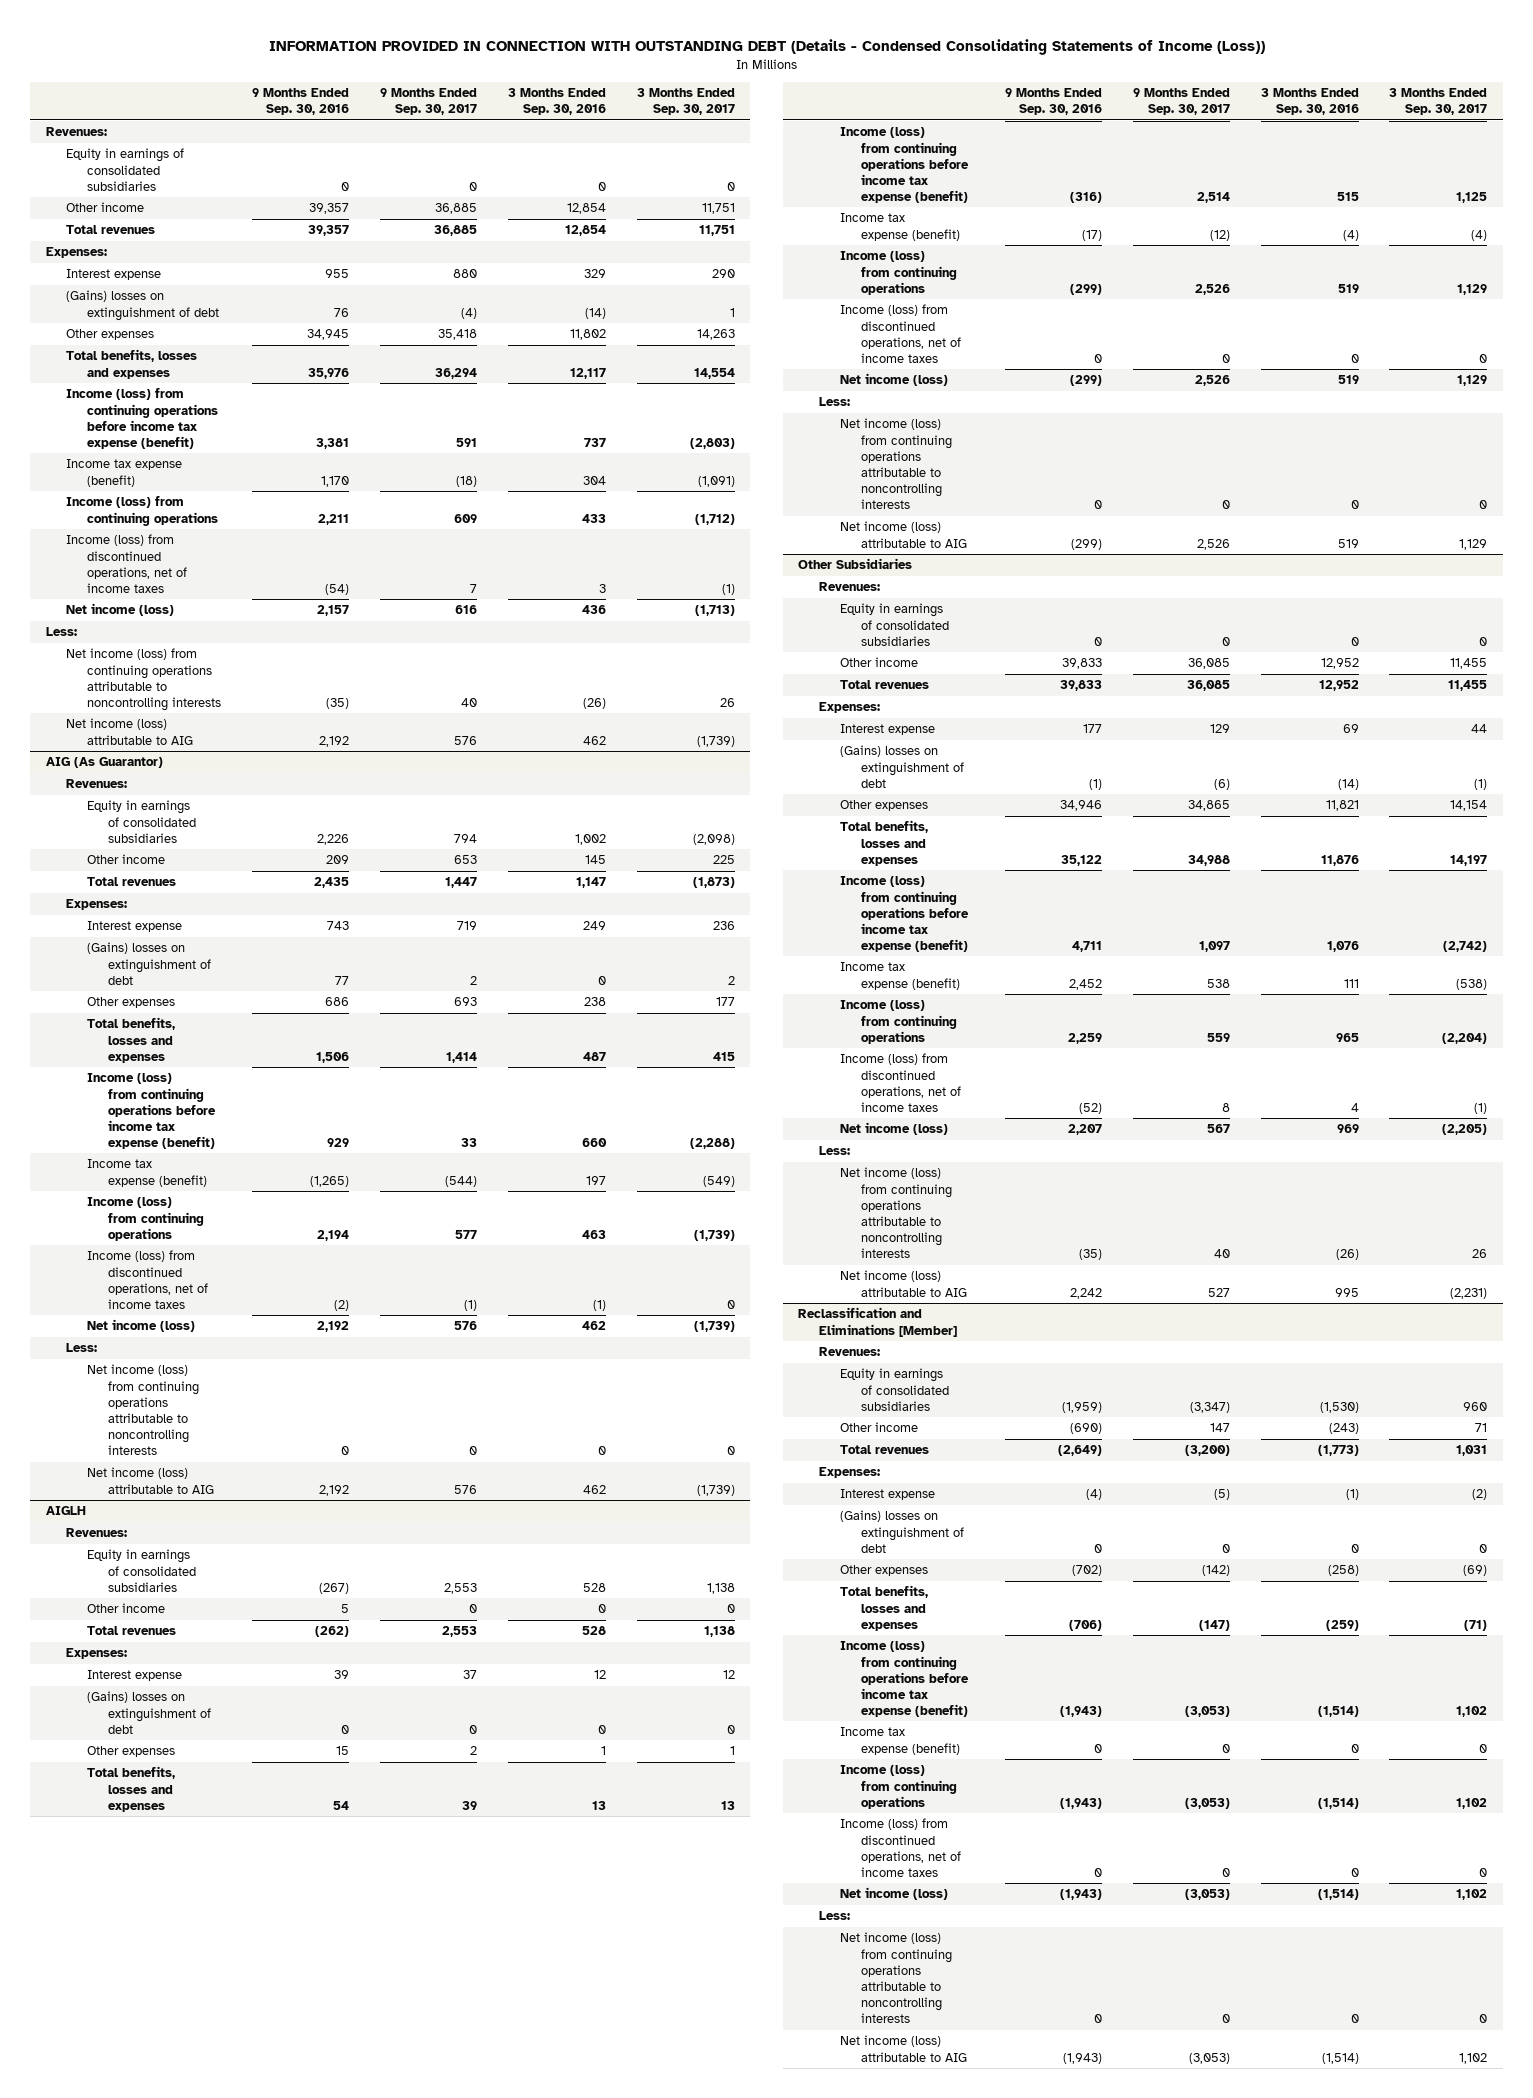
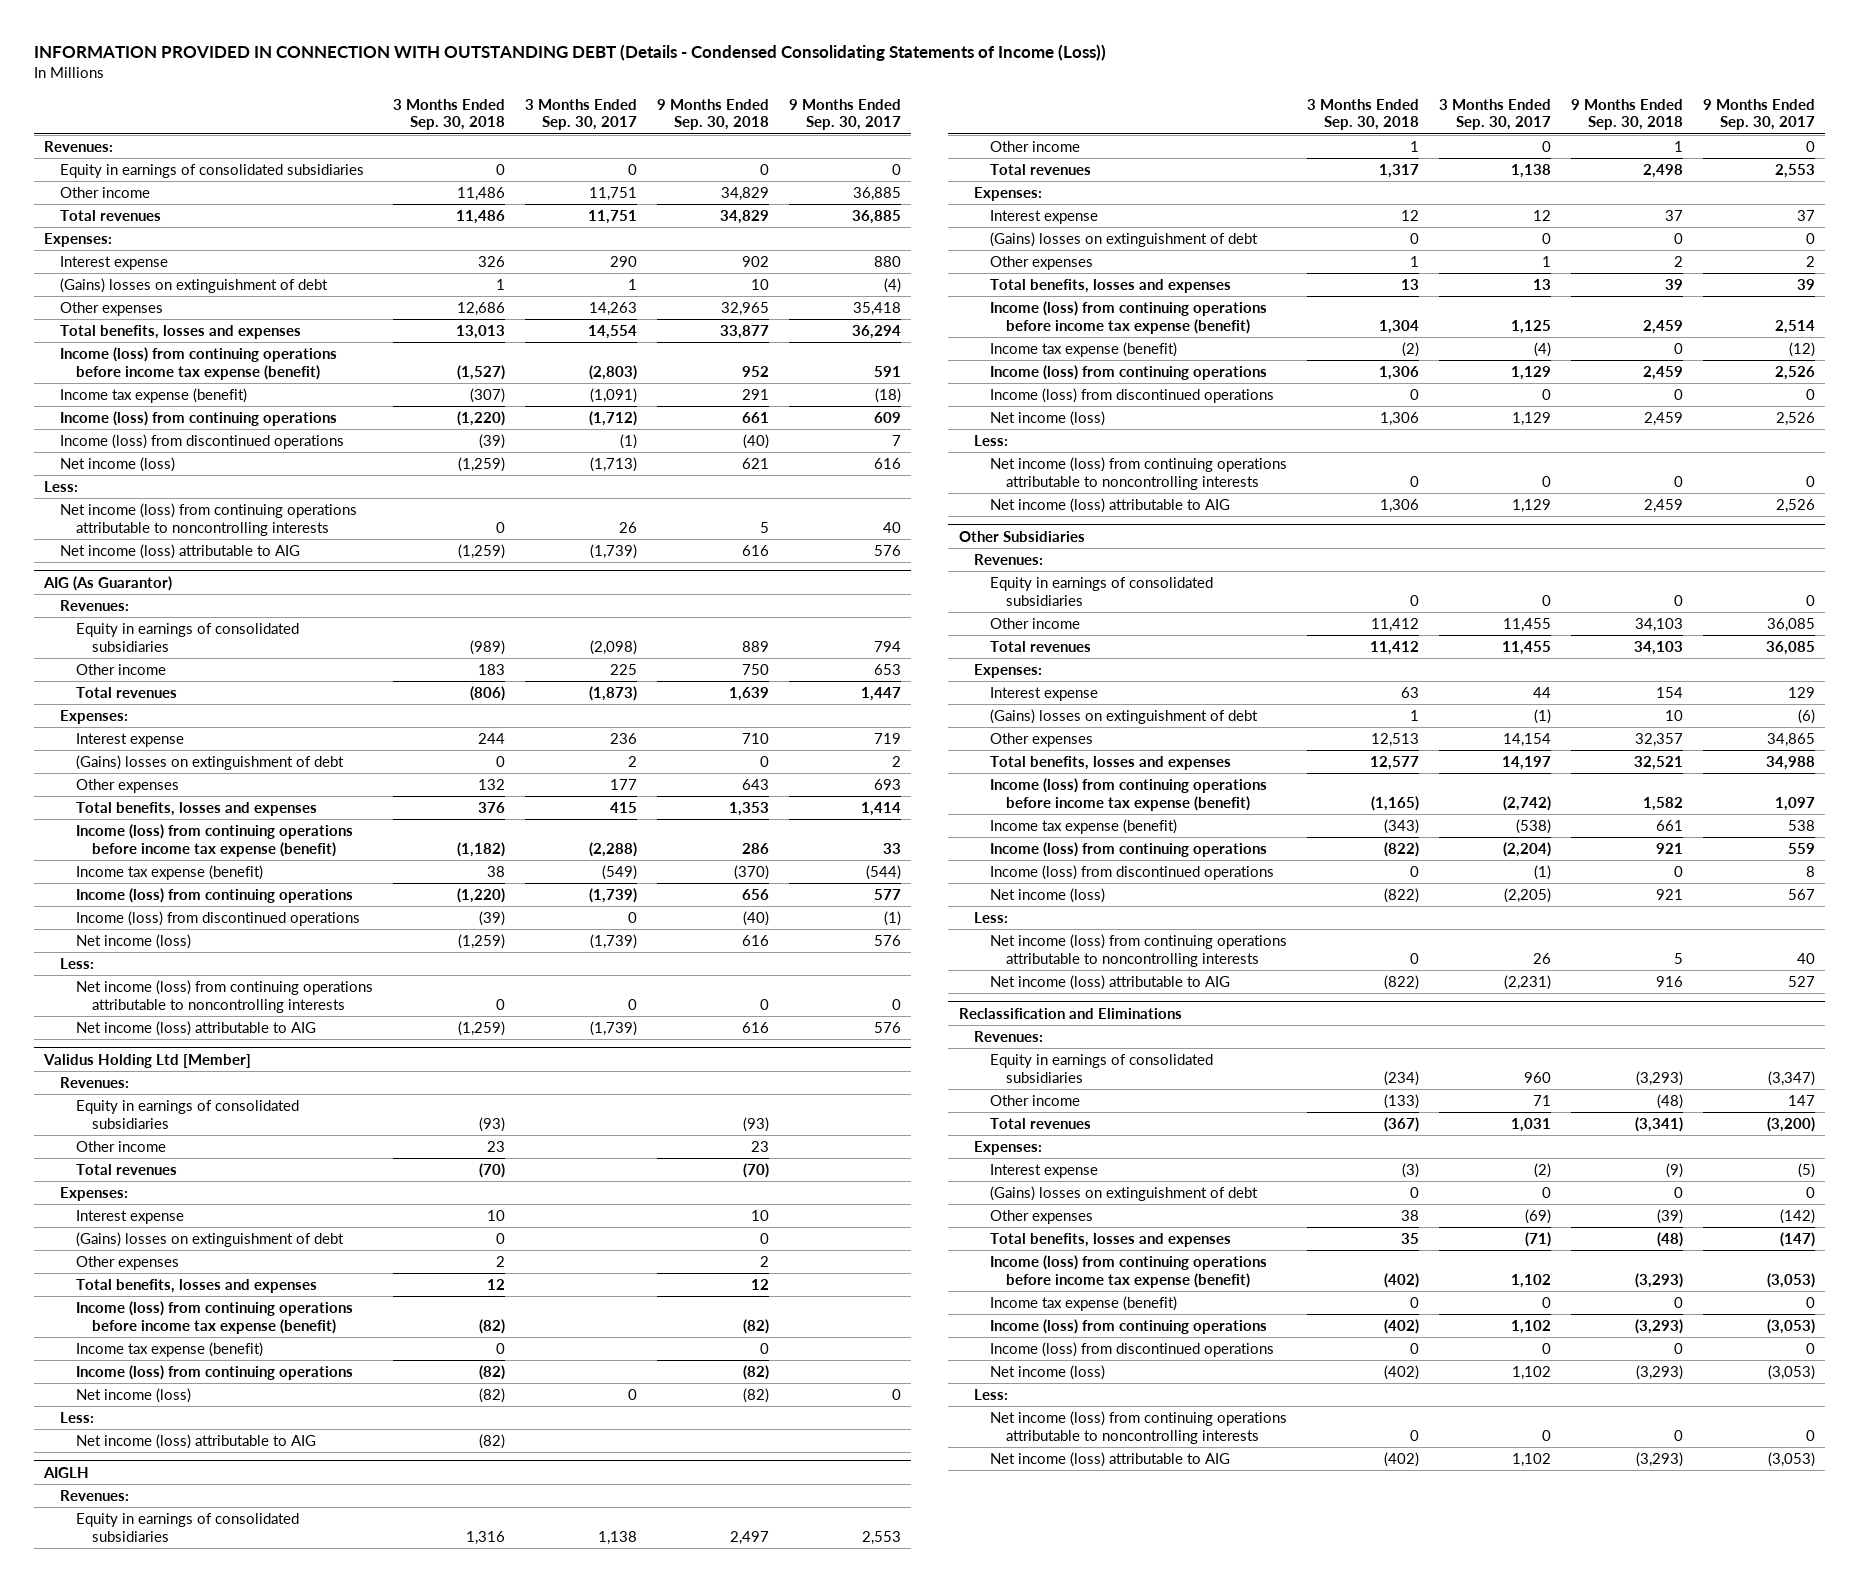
- | 9 Months Ended Sep. 30, 2016 | 9 Months Ended Sep. 30, 2017 | 3 Months Ended Sep. 30, 2016 | 3 Months Ended Sep. 30, 2017
+ | 3 Months Ended Sep. 30, 2018 | 3 Months Ended Sep. 30, 2017 | 9 Months Ended Sep. 30, 2018 | 9 Months Ended Sep. 30, 2017
- Income (loss) from discontinued operations, net of income taxes | (54) | 7 | 3 | (1)
+ Income (loss) from discontinued operations | (39) | (1) | (40) | 7
@ AIG (As Guarantor)
- Income (loss) from discontinued operations, net of income taxes | (2) | (1) | (1) | 0
+ Income (loss) from discontinued operations | (39) | 0 | (40) | (1)
+ Validus Holding Ltd [Member]
+ Revenues:
+ Equity in earnings of consolidated subsidiaries | (93) | | (93) |
+ Other income | 23 | | 23 |
+ Total revenues | (70) | | (70) |
+ Expenses:
+ Interest expense | 10 | | 10 |
+ (Gains) losses on extinguishment of debt | 0 | | 0 |
+ Other expenses | 2 | | 2 |
+ Total benefits, losses and expenses | 12 | | 12 |
+ Income (loss) from continuing operations before income tax expense (benefit) | (82) | | (82) |
+ Income tax expense (benefit) | 0 | | 0 |
+ Income (loss) from continuing operations | (82) | | (82) |
+ Net income (loss) | (82) | 0 | (82) | 0
+ Less:
+ Net income (loss) attributable to AIG | (82) | | |
@ AIGLH
- Income (loss) from discontinued operations, net of income taxes | 0 | 0 | 0 | 0
+ Income (loss) from discontinued operations | 0 | 0 | 0 | 0
@ Other Subsidiaries
- Income (loss) from discontinued operations, net of income taxes | (52) | 8 | 4 | (1)
+ Income (loss) from discontinued operations | 0 | (1) | 0 | 8
- Reclassification and Eliminations [Member]
+ Reclassification and Eliminations
- Income (loss) from discontinued operations, net of income taxes | 0 | 0 | 0 | 0
+ Income (loss) from discontinued operations | 0 | 0 | 0 | 0

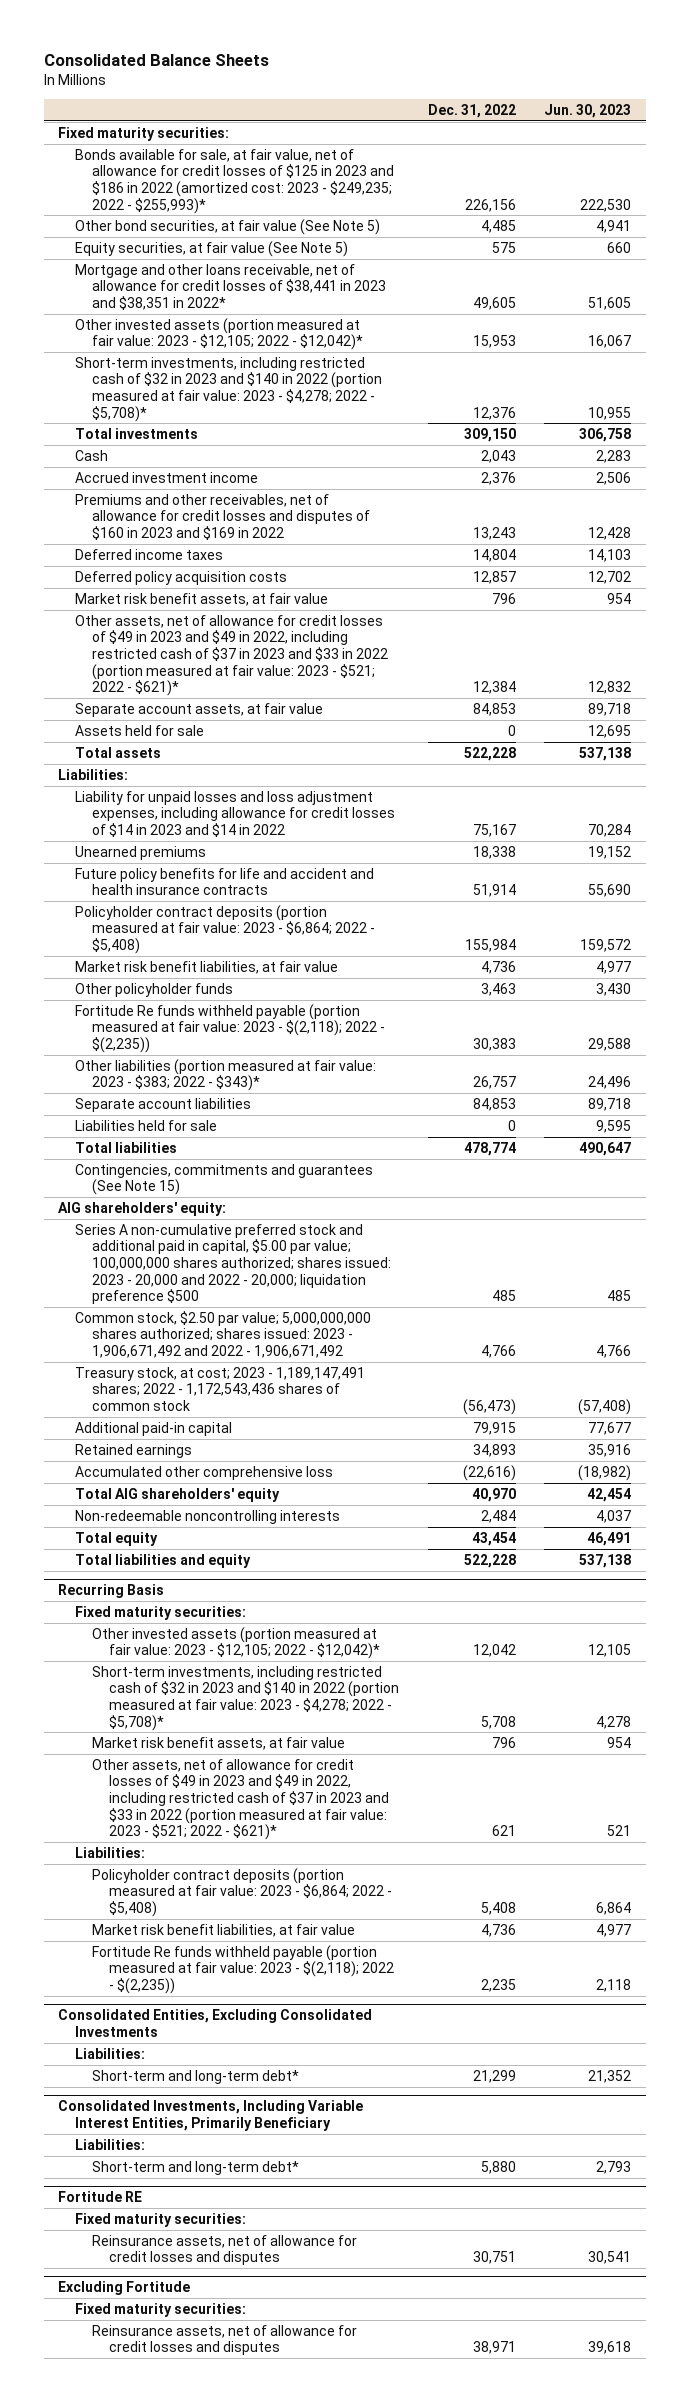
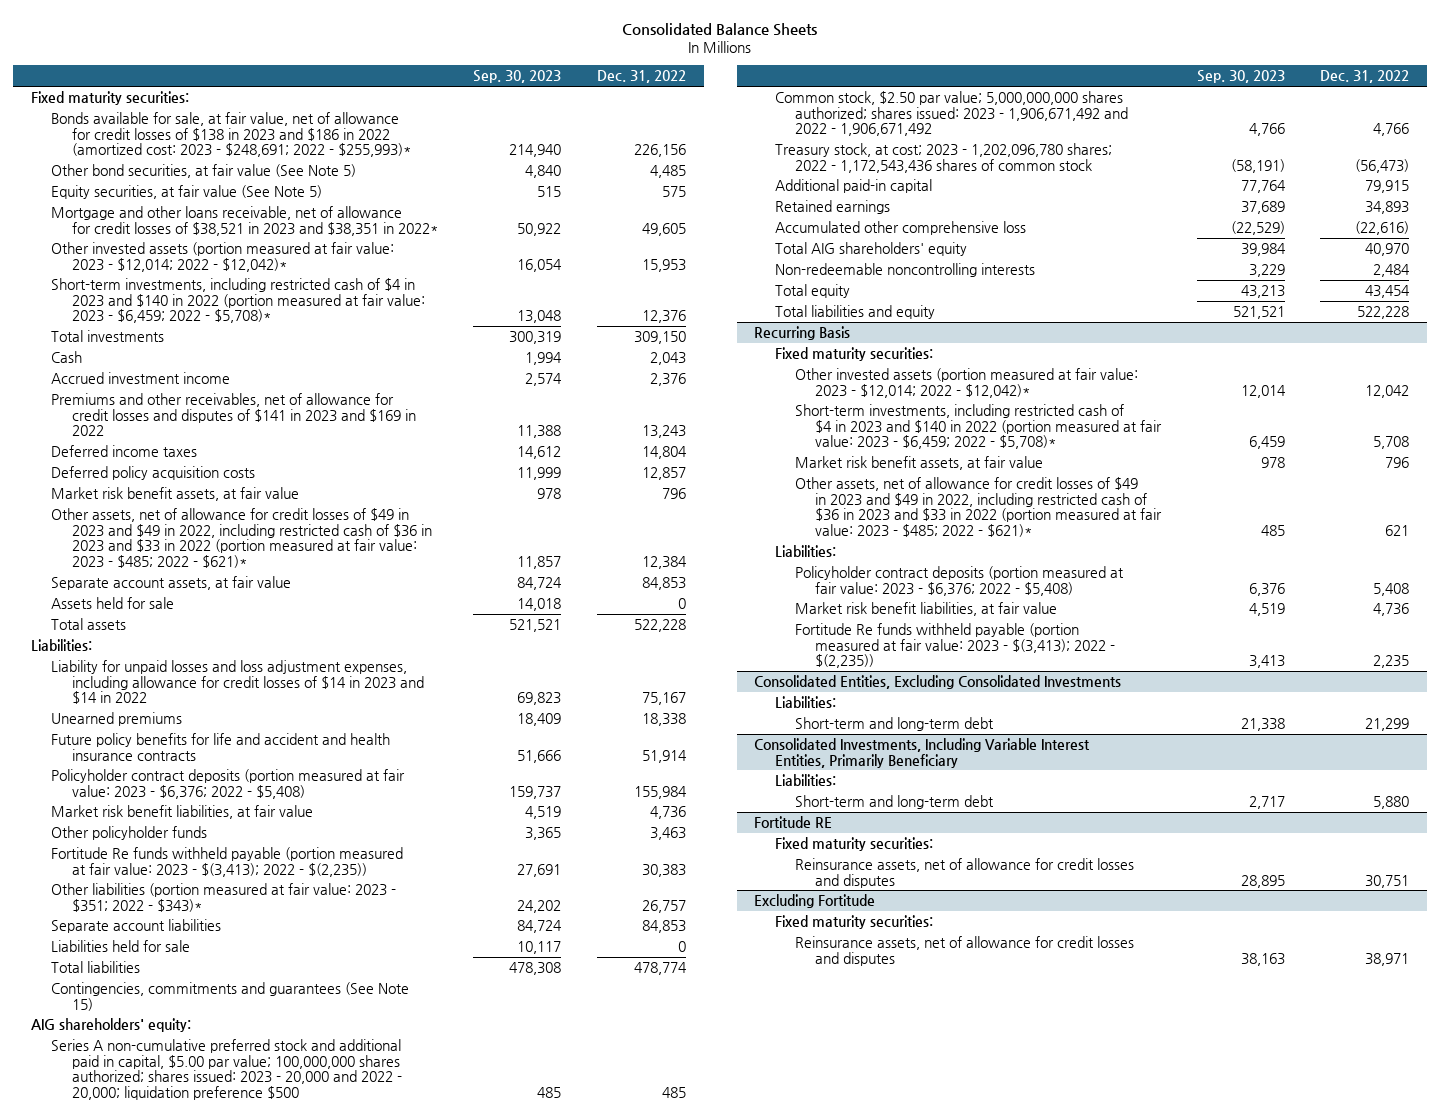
- | Dec. 31, 2022 | Jun. 30, 2023
+ | Sep. 30, 2023 | Dec. 31, 2022
- Bonds available for sale, at fair value, net of allowance for credit losses of $125 in 2023 and $186 in 2022 (amortized cost: 2023 - $249,235; 2022 - $255,993)* | 226,156 | 222,530
+ Bonds available for sale, at fair value, net of allowance for credit losses of $138 in 2023 and $186 in 2022 (amortized cost: 2023 - $248,691; 2022 - $255,993)* | 214,940 | 226,156
- Mortgage and other loans receivable, net of allowance for credit losses of $38,441 in 2023 and $38,351 in 2022* | 49,605 | 51,605
- Other invested assets (portion measured at fair value: 2023 - $12,105; 2022 - $12,042)* | 15,953 | 16,067
- Short-term investments, including restricted cash of $32 in 2023 and $140 in 2022 (portion measured at fair value: 2023 - $4,278; 2022 - $5,708)* | 12,376 | 10,955
+ Mortgage and other loans receivable, net of allowance for credit losses of $38,521 in 2023 and $38,351 in 2022* | 50,922 | 49,605
+ Other invested assets (portion measured at fair value: 2023 - $12,014; 2022 - $12,042)* | 16,054 | 15,953
+ Short-term investments, including restricted cash of $4 in 2023 and $140 in 2022 (portion measured at fair value: 2023 - $6,459; 2022 - $5,708)* | 13,048 | 12,376
- Premiums and other receivables, net of allowance for credit losses and disputes of $160 in 2023 and $169 in 2022 | 13,243 | 12,428
+ Premiums and other receivables, net of allowance for credit losses and disputes of $141 in 2023 and $169 in 2022 | 11,388 | 13,243
- Other assets, net of allowance for credit losses of $49 in 2023 and $49 in 2022, including restricted cash of $37 in 2023 and $33 in 2022 (portion measured at fair value: 2023 - $521; 2022 - $621)* | 12,384 | 12,832
+ Other assets, net of allowance for credit losses of $49 in 2023 and $49 in 2022, including restricted cash of $36 in 2023 and $33 in 2022 (portion measured at fair value: 2023 - $485; 2022 - $621)* | 11,857 | 12,384
- Policyholder contract deposits (portion measured at fair value: 2023 - $6,864; 2022 - $5,408) | 155,984 | 159,572
+ Policyholder contract deposits (portion measured at fair value: 2023 - $6,376; 2022 - $5,408) | 159,737 | 155,984
- Fortitude Re funds withheld payable (portion measured at fair value: 2023 - $(2,118); 2022 - $(2,235)) | 30,383 | 29,588
- Other liabilities (portion measured at fair value: 2023 - $383; 2022 - $343)* | 26,757 | 24,496
+ Fortitude Re funds withheld payable (portion measured at fair value: 2023 - $(3,413); 2022 - $(2,235)) | 27,691 | 30,383
+ Other liabilities (portion measured at fair value: 2023 - $351; 2022 - $343)* | 24,202 | 26,757
- Treasury stock, at cost; 2023 - 1,189,147,491 shares; 2022 - 1,172,543,436 shares of common stock | (56,473) | (57,408)
+ Treasury stock, at cost; 2023 - 1,202,096,780 shares; 2022 - 1,172,543,436 shares of common stock | (58,191) | (56,473)
@ Recurring Basis
- Other invested assets (portion measured at fair value: 2023 - $12,105; 2022 - $12,042)* | 12,042 | 12,105
- Short-term investments, including restricted cash of $32 in 2023 and $140 in 2022 (portion measured at fair value: 2023 - $4,278; 2022 - $5,708)* | 5,708 | 4,278
+ Other invested assets (portion measured at fair value: 2023 - $12,014; 2022 - $12,042)* | 12,014 | 12,042
+ Short-term investments, including restricted cash of $4 in 2023 and $140 in 2022 (portion measured at fair value: 2023 - $6,459; 2022 - $5,708)* | 6,459 | 5,708
- Other assets, net of allowance for credit losses of $49 in 2023 and $49 in 2022, including restricted cash of $37 in 2023 and $33 in 2022 (portion measured at fair value: 2023 - $521; 2022 - $621)* | 621 | 521
+ Other assets, net of allowance for credit losses of $49 in 2023 and $49 in 2022, including restricted cash of $36 in 2023 and $33 in 2022 (portion measured at fair value: 2023 - $485; 2022 - $621)* | 485 | 621
- Policyholder contract deposits (portion measured at fair value: 2023 - $6,864; 2022 - $5,408) | 5,408 | 6,864
+ Policyholder contract deposits (portion measured at fair value: 2023 - $6,376; 2022 - $5,408) | 6,376 | 5,408
- Fortitude Re funds withheld payable (portion measured at fair value: 2023 - $(2,118); 2022 - $(2,235)) | 2,235 | 2,118
+ Fortitude Re funds withheld payable (portion measured at fair value: 2023 - $(3,413); 2022 - $(2,235)) | 3,413 | 2,235
@ Consolidated Entities, Excluding Consolidated Investments
- Short-term and long-term debt* | 21,299 | 21,352
+ Short-term and long-term debt | 21,338 | 21,299
@ Consolidated Investments, Including Variable Interest Entities, Primarily Beneficiary
- Short-term and long-term debt* | 5,880 | 2,793
+ Short-term and long-term debt | 2,717 | 5,880

